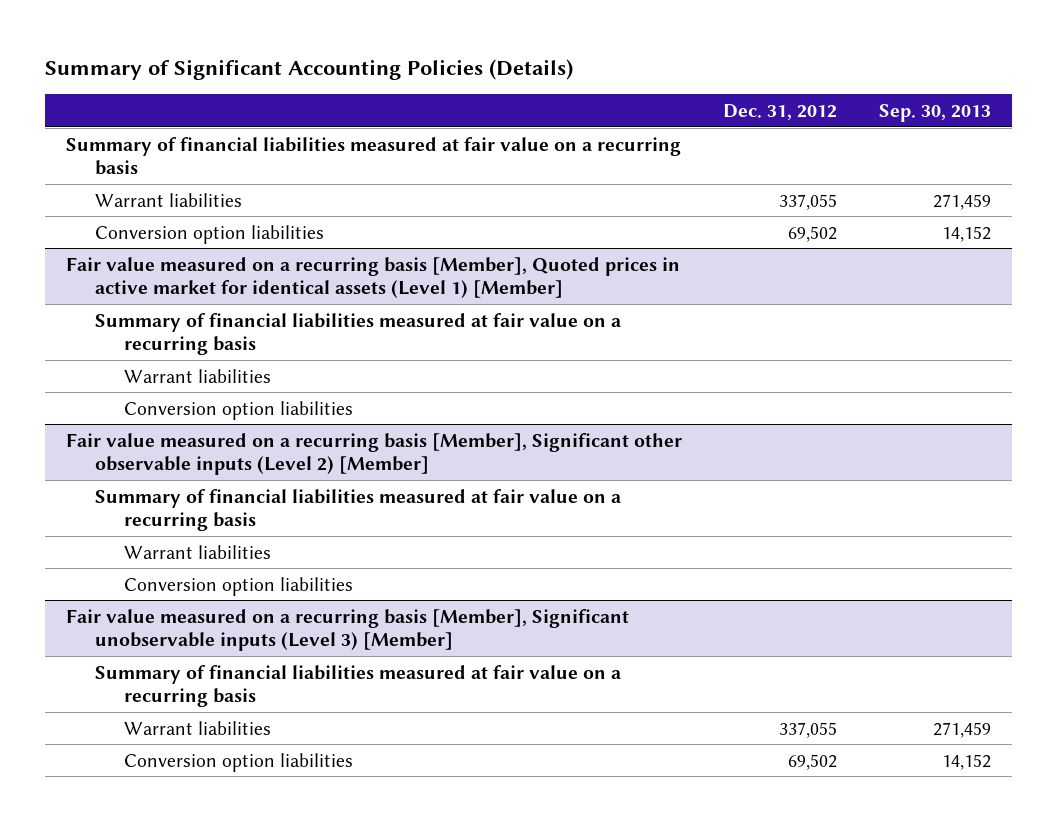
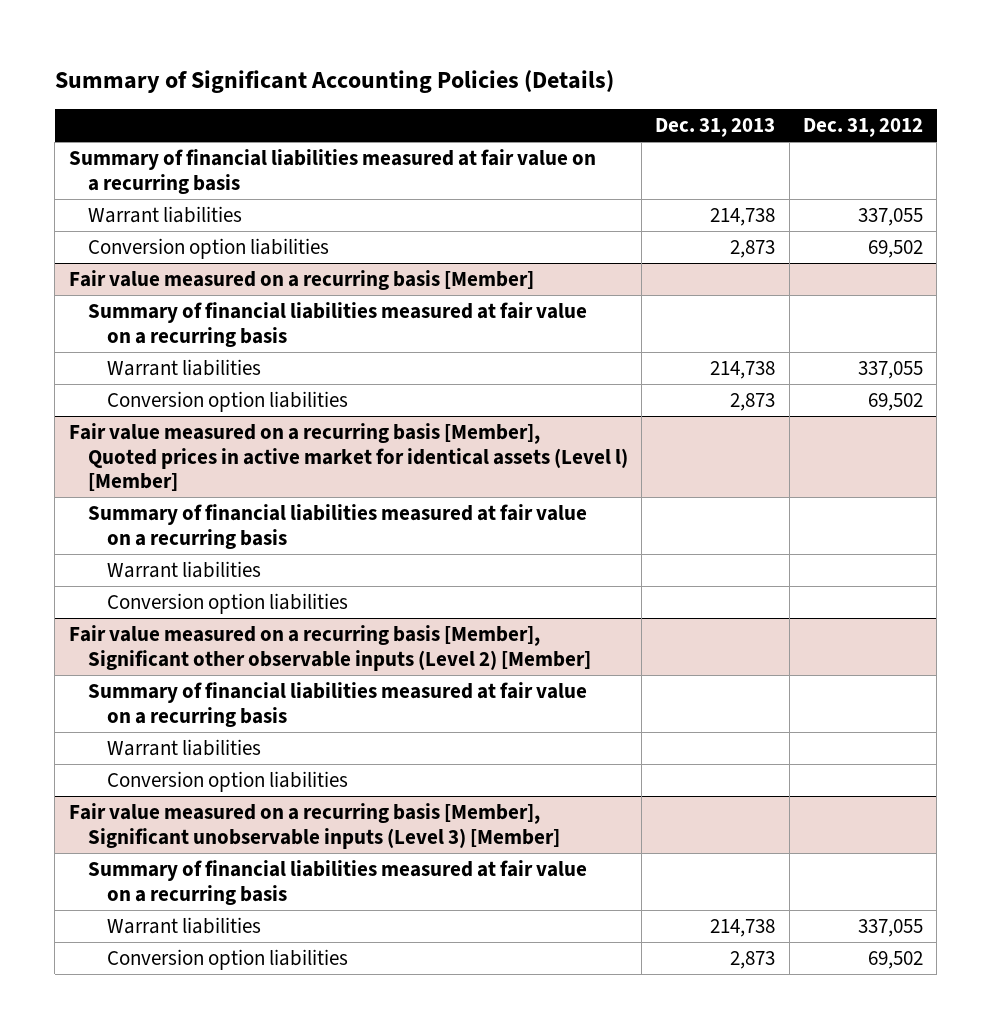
- | Dec. 31, 2012 | Sep. 30, 2013
+ | Dec. 31, 2013 | Dec. 31, 2012
- Fair value measured on a recurring basis [Member], Quoted prices in active market for identical assets (Level 1) [Member]
+ Fair value measured on a recurring basis [Member]
+ Warrant liabilities | 214,738 | 337,055
+ Conversion option liabilities | 2,873 | 69,502
+ Fair value measured on a recurring basis [Member], Quoted prices in active market for identical assets (Level l) [Member]
+ Summary of financial liabilities measured at fair value on a recurring basis

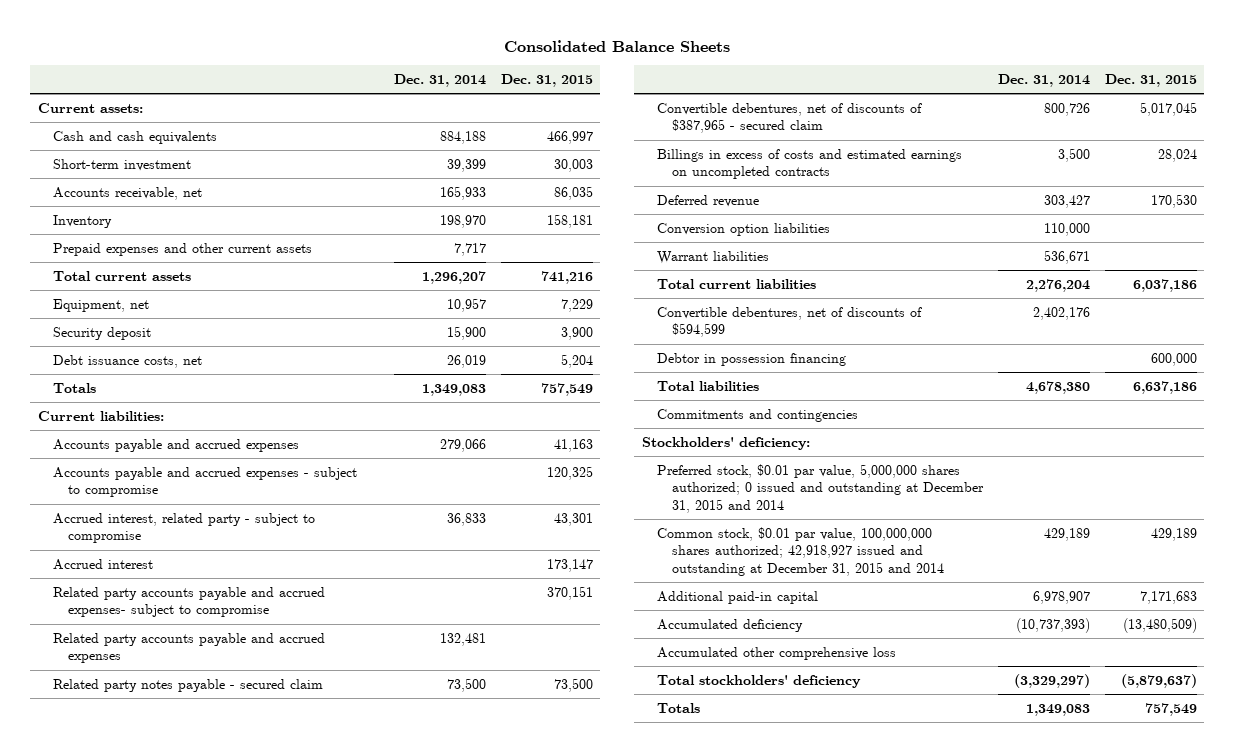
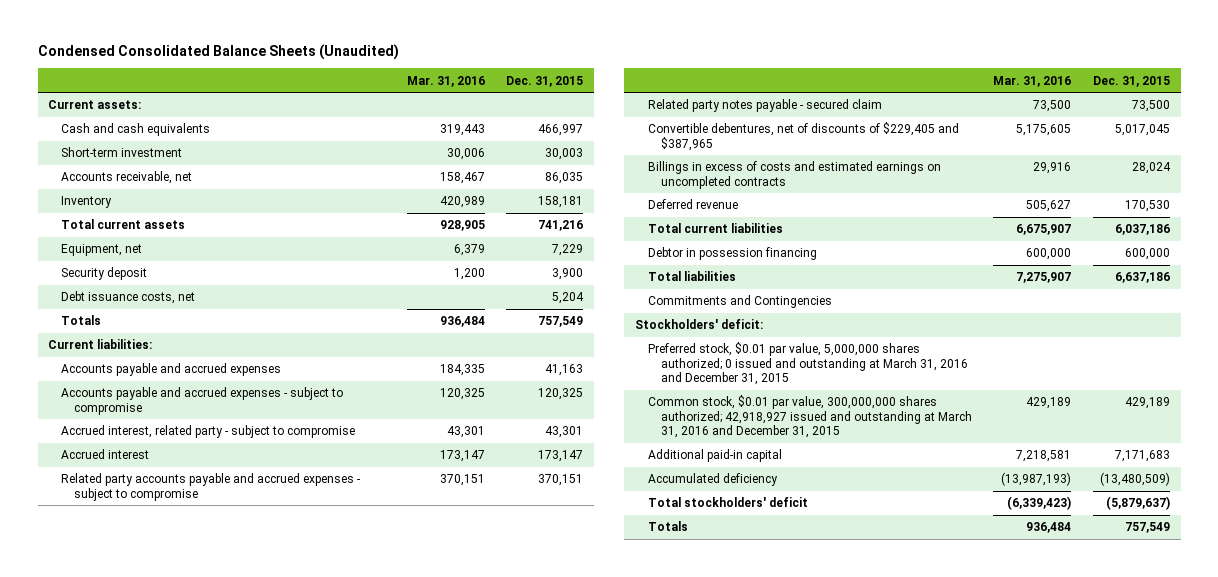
- Consolidated Balance Sheets
+ Condensed Consolidated Balance Sheets (Unaudited)
- | Dec. 31, 2014 | Dec. 31, 2015
+ | Mar. 31, 2016 | Dec. 31, 2015
- Prepaid expenses and other current assets | 7,717 |
- Related party accounts payable and accrued expenses- subject to compromise | | 370,151
- Related party accounts payable and accrued expenses | 132,481 |
+ Related party accounts payable and accrued expenses - subject to compromise | 370,151 | 370,151
- Convertible debentures, net of discounts of $387,965 - secured claim | 800,726 | 5,017,045
+ Convertible debentures, net of discounts of $229,405 and $387,965 | 5,175,605 | 5,017,045
- Conversion option liabilities | 110,000 |
- Warrant liabilities | 536,671 |
- Convertible debentures, net of discounts of $594,599 | 2,402,176 |
- Commitments and contingencies
- Stockholders' deficiency:
- Preferred stock, $0.01 par value, 5,000,000 shares authorized; 0 issued and outstanding at December 31, 2015 and 2014
- Common stock, $0.01 par value, 100,000,000 shares authorized; 42,918,927 issued and outstanding at December 31, 2015 and 2014 | 429,189 | 429,189
+ Commitments and Contingencies
+ Stockholders' deficit:
+ Preferred stock, $0.01 par value, 5,000,000 shares authorized; 0 issued and outstanding at March 31, 2016 and December 31, 2015
+ Common stock, $0.01 par value, 300,000,000 shares authorized; 42,918,927 issued and outstanding at March 31, 2016 and December 31, 2015 | 429,189 | 429,189
- Accumulated other comprehensive loss
- Total stockholders' deficiency | (3,329,297) | (5,879,637)
+ Total stockholders' deficit | (6,339,423) | (5,879,637)

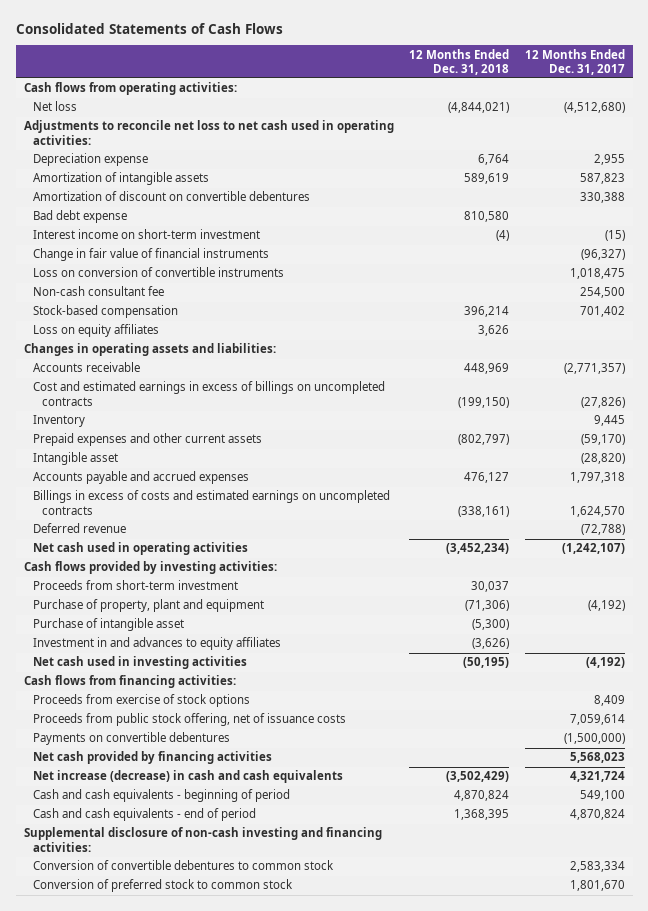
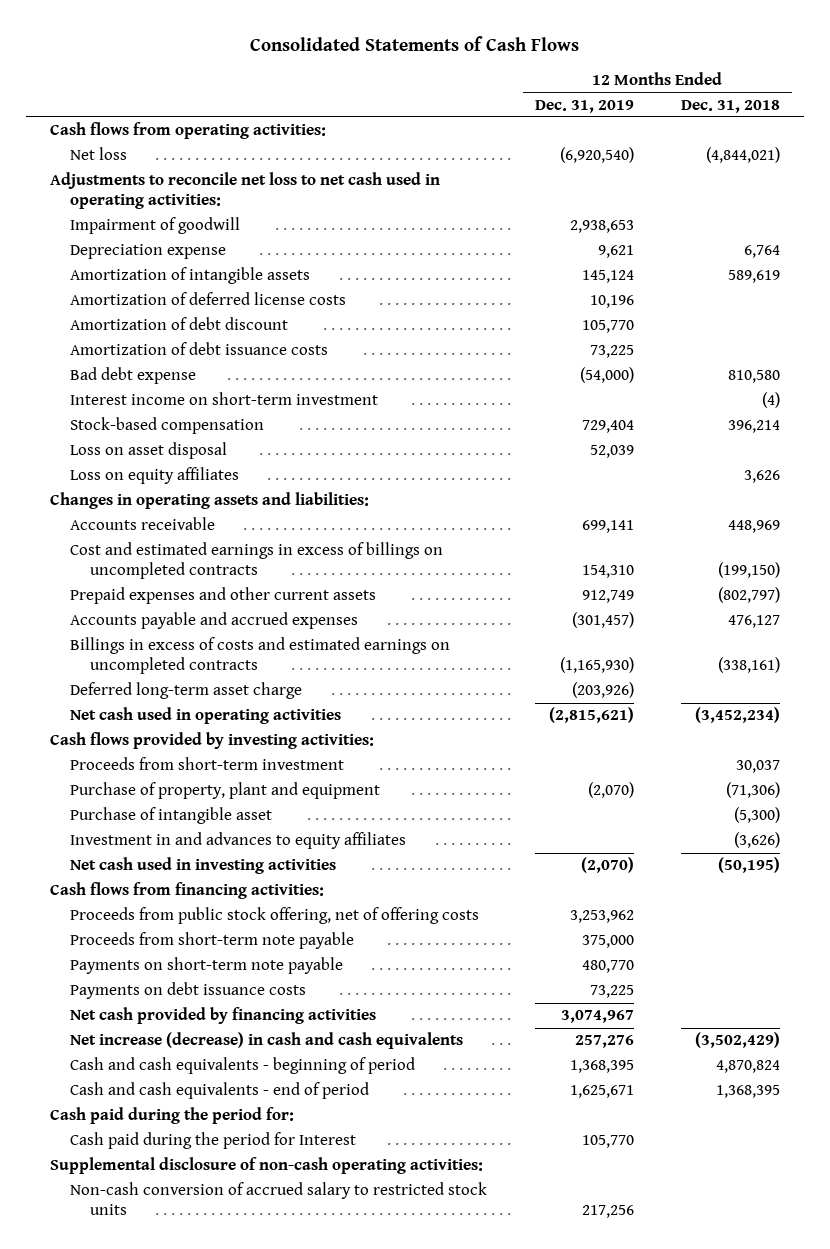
- | 12 Months Ended Dec. 31, 2018 | 12 Months Ended Dec. 31, 2017
+ | 12 Months Ended Dec. 31, 2019 | 12 Months Ended Dec. 31, 2018
+ Impairment of goodwill | 2,938,653 |
- Amortization of discount on convertible debentures | | 330,388
+ Amortization of deferred license costs | 10,196 |
+ Amortization of debt discount | 105,770 |
+ Amortization of debt issuance costs | 73,225 |
- Change in fair value of financial instruments | | (96,327)
- Loss on conversion of convertible instruments | | 1,018,475
- Non-cash consultant fee | | 254,500
+ Loss on asset disposal | 52,039 |
- Inventory | | 9,445
- Intangible asset | | (28,820)
- Deferred revenue | | (72,788)
+ Deferred long-term asset charge | (203,926) |
- Proceeds from exercise of stock options | | 8,409
- Proceeds from public stock offering, net of issuance costs | | 7,059,614
- Payments on convertible debentures | | (1,500,000)
+ Proceeds from public stock offering, net of offering costs | 3,253,962 |
+ Proceeds from short-term note payable | 375,000 |
+ Payments on short-term note payable | 480,770 |
+ Payments on debt issuance costs | 73,225 |
- Supplemental disclosure of non-cash investing and financing activities:
- Conversion of convertible debentures to common stock | | 2,583,334
- Conversion of preferred stock to common stock | | 1,801,670
+ Cash paid during the period for:
+ Cash paid during the period for Interest | 105,770 |
+ Supplemental disclosure of non-cash operating activities:
+ Non-cash conversion of accrued salary to restricted stock units | 217,256 |

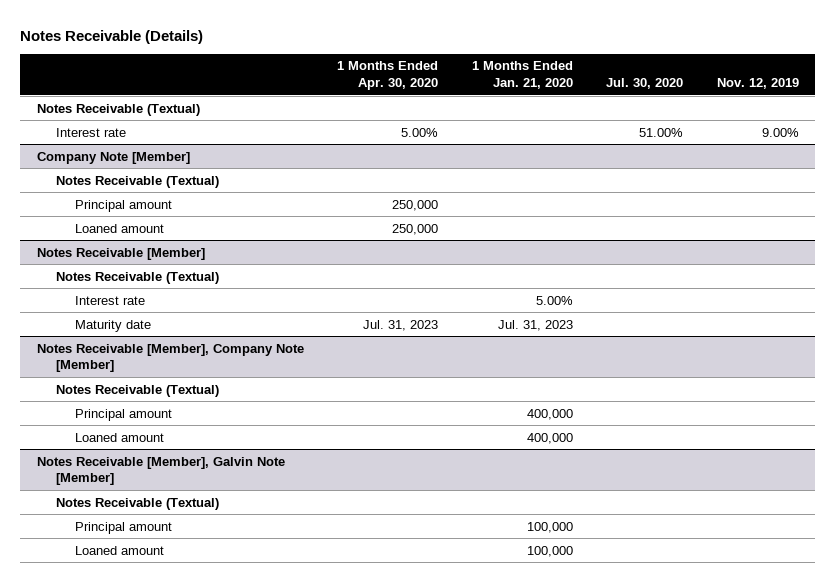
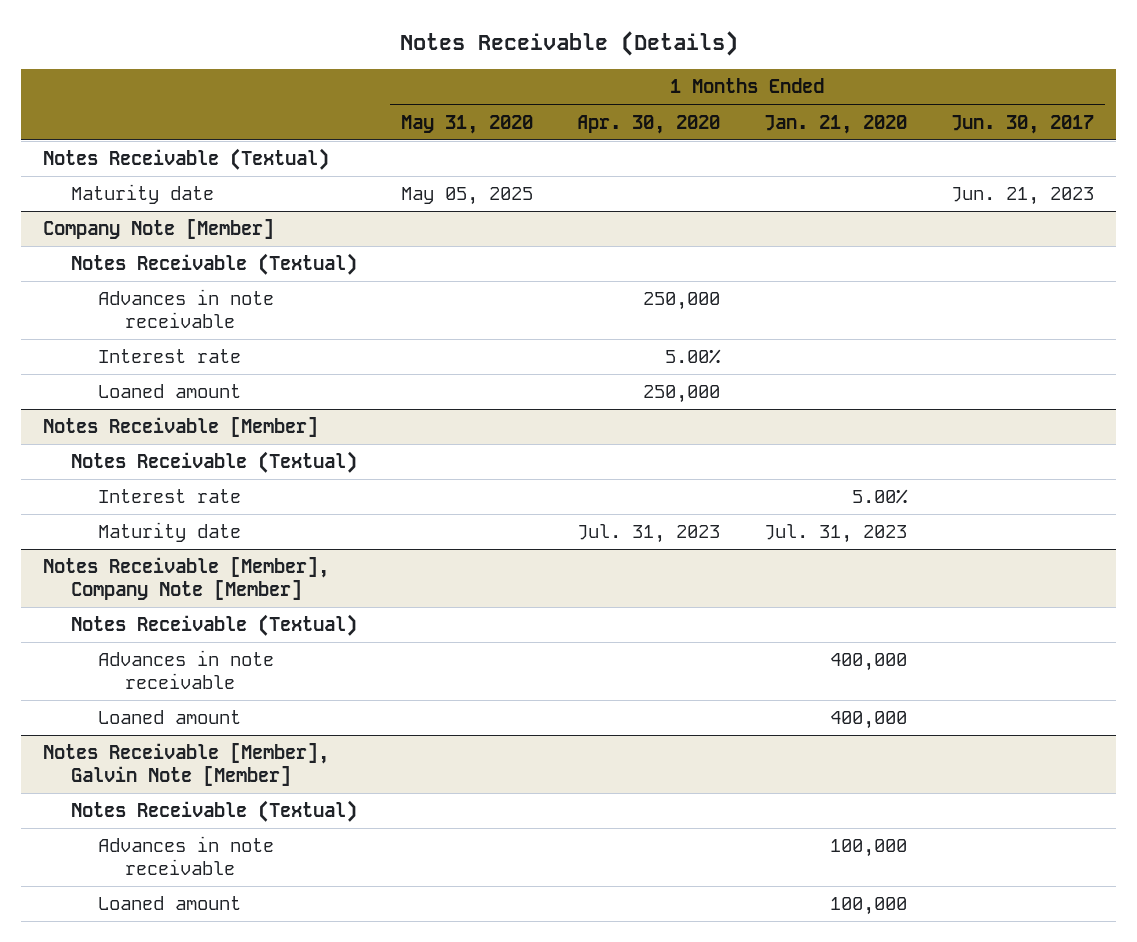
- | 1 Months Ended Apr. 30, 2020 | 1 Months Ended Jan. 21, 2020 | Jul. 30, 2020 | Nov. 12, 2019
+ | 1 Months Ended May 31, 2020 | 1 Months Ended Apr. 30, 2020 | 1 Months Ended Jan. 21, 2020 | 1 Months Ended Jun. 30, 2017
- Interest rate | 5.00% | | 51.00% | 9.00%
+ Maturity date | May 05, 2025 | | | Jun. 21, 2023
@ Company Note [Member]
- Principal amount | 250,000 | | |
+ Advances in note receivable | | 250,000 | |
+ Interest rate | | 5.00% | |
@ Notes Receivable [Member], Company Note [Member]
- Principal amount | | 400,000 | |
+ Advances in note receivable | | | 400,000 |
@ Notes Receivable [Member], Galvin Note [Member]
- Principal amount | | 100,000 | |
+ Advances in note receivable | | | 100,000 |

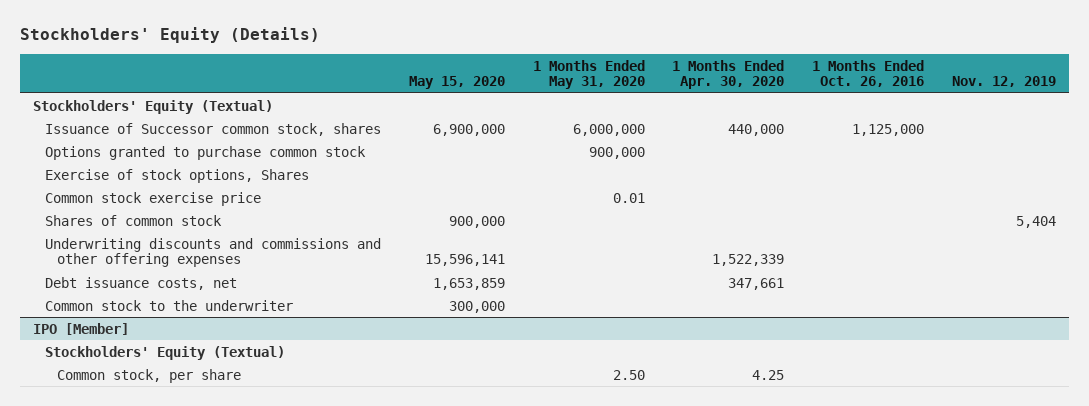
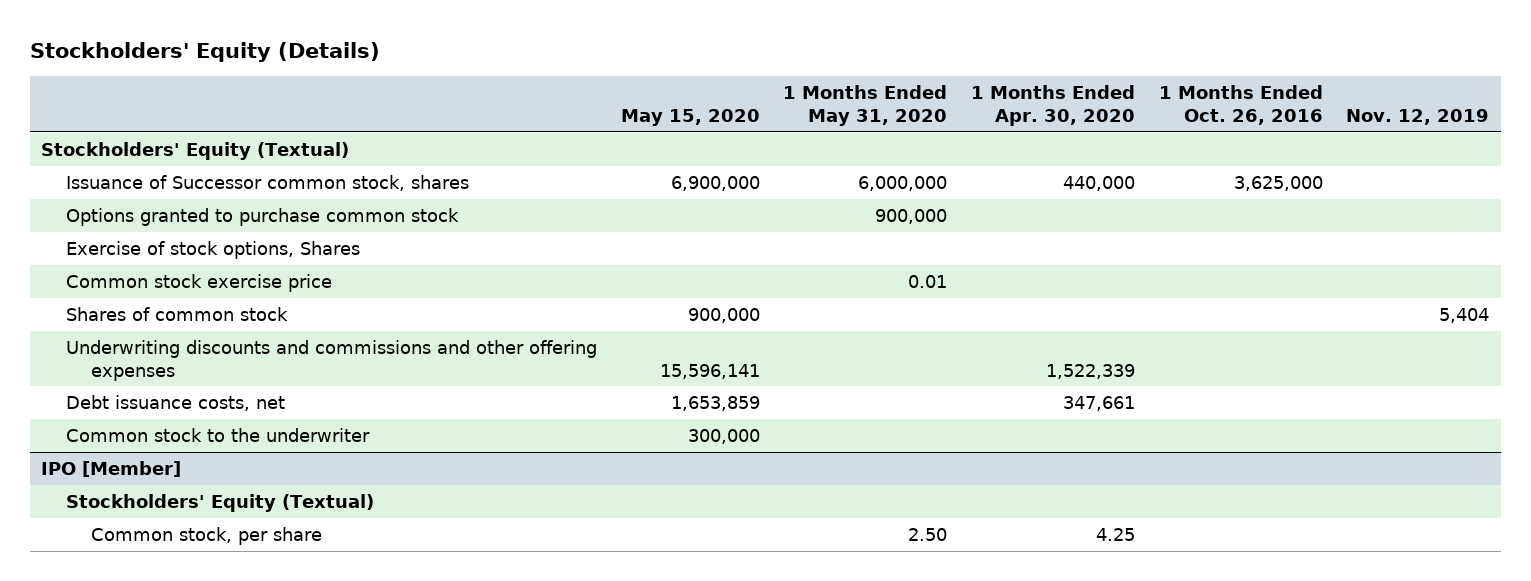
- Issuance of Successor common stock, shares | 6,900,000 | 6,000,000 | 440,000 | 1,125,000 |
+ Issuance of Successor common stock, shares | 6,900,000 | 6,000,000 | 440,000 | 3,625,000 |

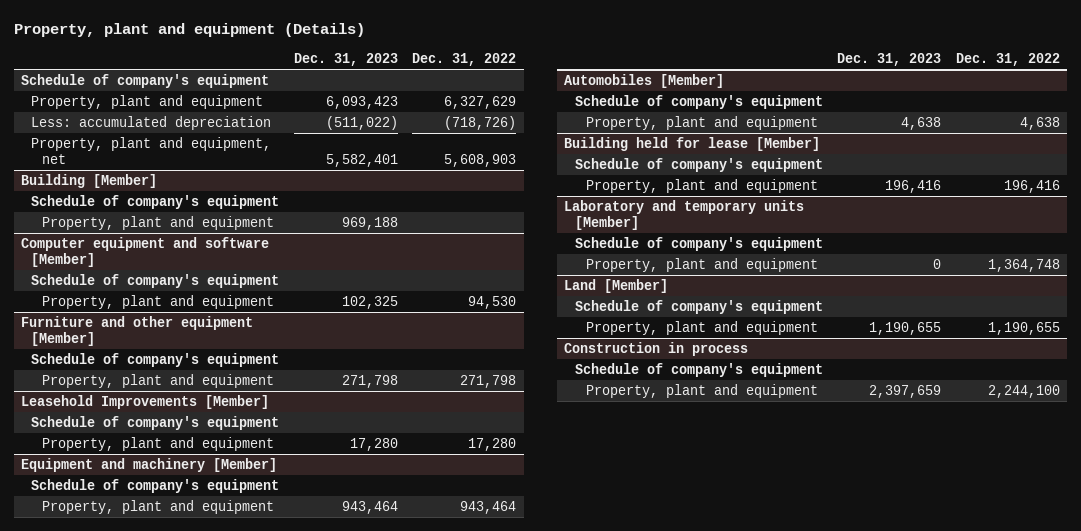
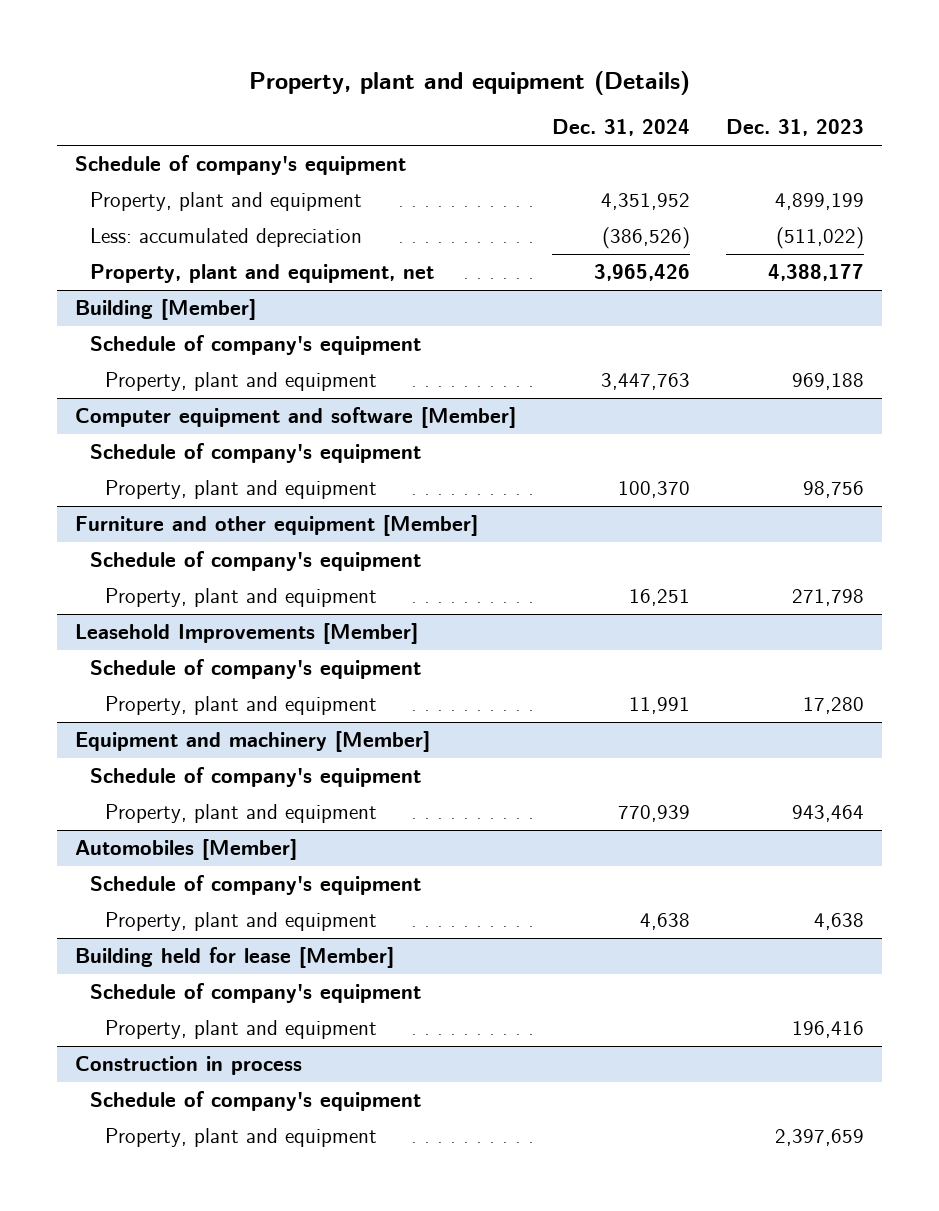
- | Dec. 31, 2023 | Dec. 31, 2022
+ | Dec. 31, 2024 | Dec. 31, 2023
- Property, plant and equipment | 6,093,423 | 6,327,629
+ Property, plant and equipment | 4,351,952 | 4,899,199
- Property, plant and equipment, net | 5,582,401 | 5,608,903
+ Property, plant and equipment, net | 3,965,426 | 4,388,177
@ Computer equipment and software [Member]
- Property, plant and equipment | 102,325 | 94,530
+ Property, plant and equipment | 100,370 | 98,756
- Laboratory and temporary units [Member]
- Schedule of company's equipment
- Property, plant and equipment | 0 | 1,364,748
- Land [Member]
- Schedule of company's equipment
- Property, plant and equipment | 1,190,655 | 1,190,655

